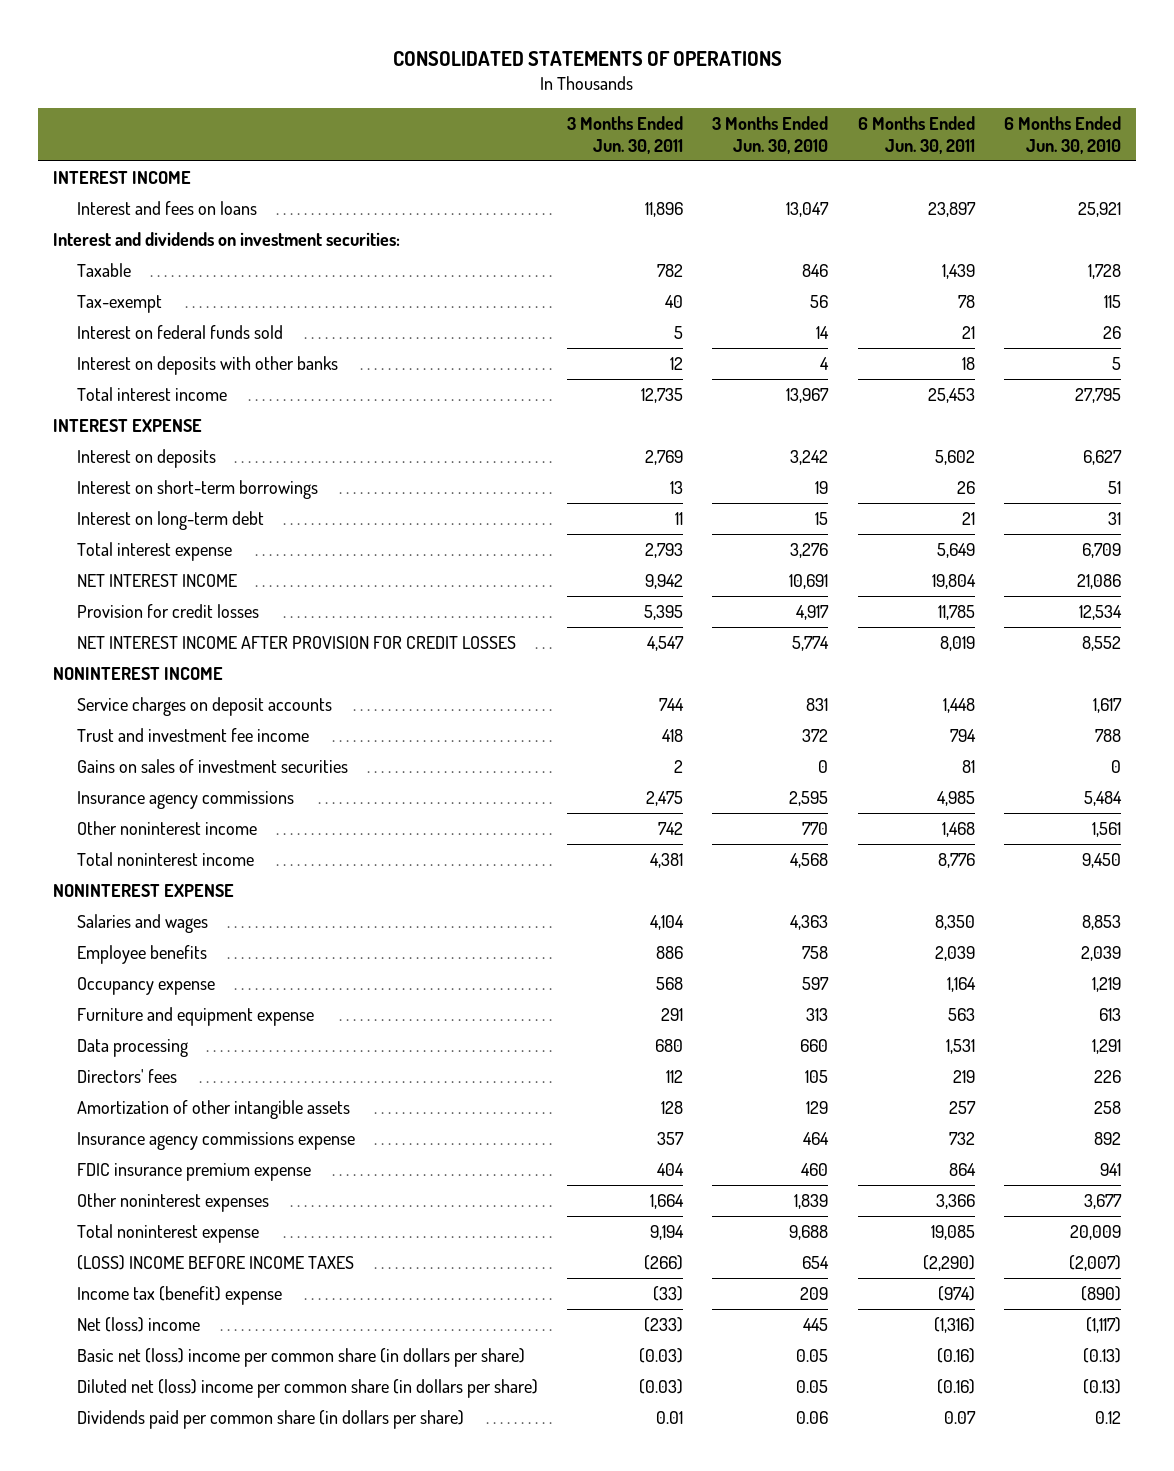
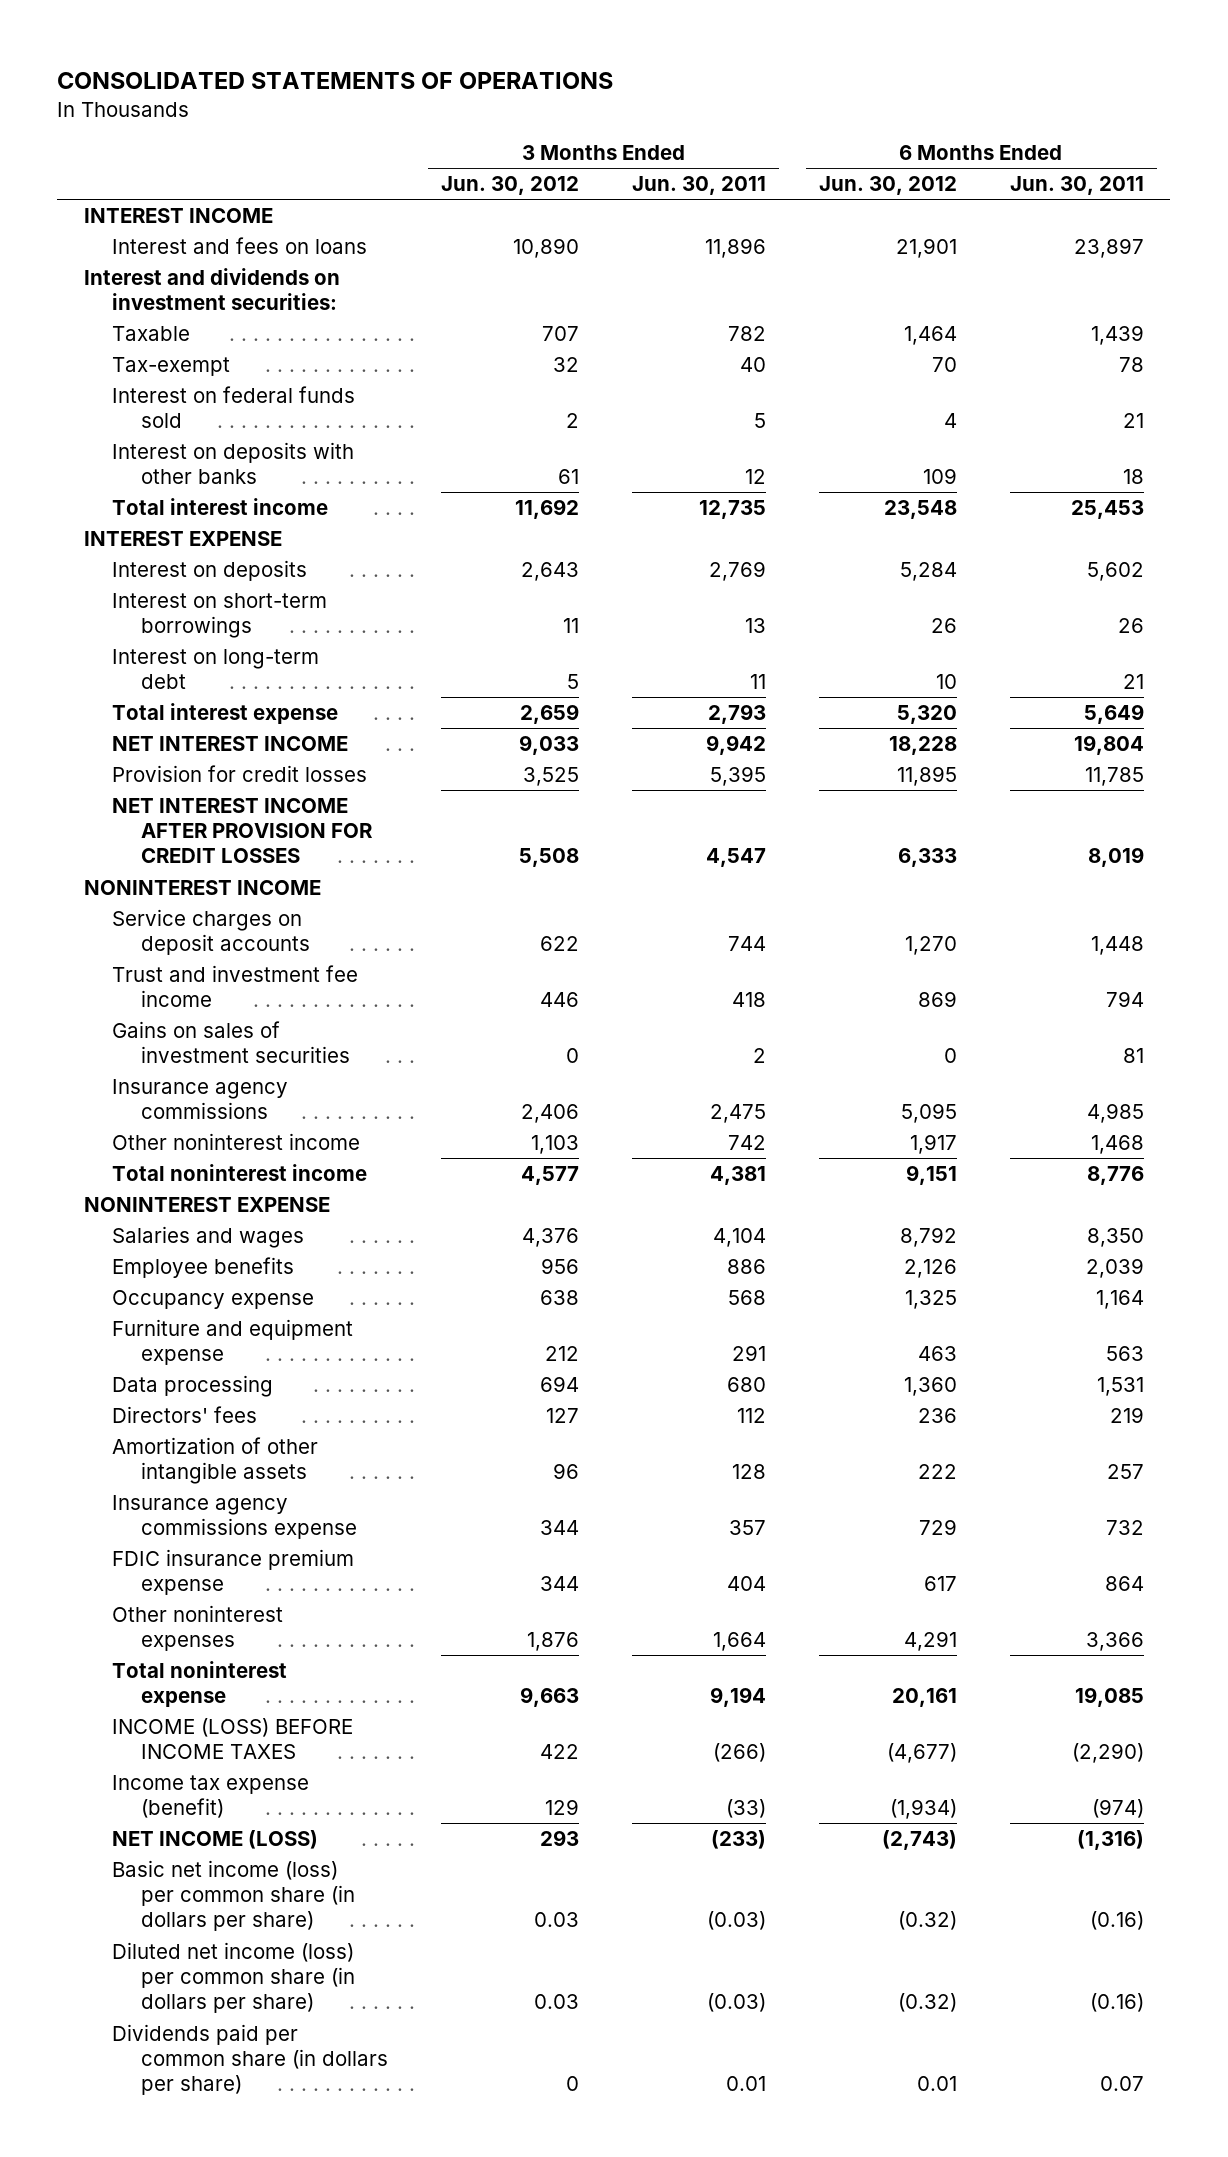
- | 3 Months Ended Jun. 30, 2011 | 3 Months Ended Jun. 30, 2010 | 6 Months Ended Jun. 30, 2011 | 6 Months Ended Jun. 30, 2010
+ | 3 Months Ended Jun. 30, 2012 | 3 Months Ended Jun. 30, 2011 | 6 Months Ended Jun. 30, 2012 | 6 Months Ended Jun. 30, 2011
- (LOSS) INCOME BEFORE INCOME TAXES | (266) | 654 | (2,290) | (2,007)
- Income tax (benefit) expense | (33) | 209 | (974) | (890)
- Net (loss) income | (233) | 445 | (1,316) | (1,117)
- Basic net (loss) income per common share (in dollars per share) | (0.03) | 0.05 | (0.16) | (0.13)
- Diluted net (loss) income per common share (in dollars per share) | (0.03) | 0.05 | (0.16) | (0.13)
+ INCOME (LOSS) BEFORE INCOME TAXES | 422 | (266) | (4,677) | (2,290)
+ Income tax expense (benefit) | 129 | (33) | (1,934) | (974)
+ NET INCOME (LOSS) | 293 | (233) | (2,743) | (1,316)
+ Basic net income (loss) per common share (in dollars per share) | 0.03 | (0.03) | (0.32) | (0.16)
+ Diluted net income (loss) per common share (in dollars per share) | 0.03 | (0.03) | (0.32) | (0.16)

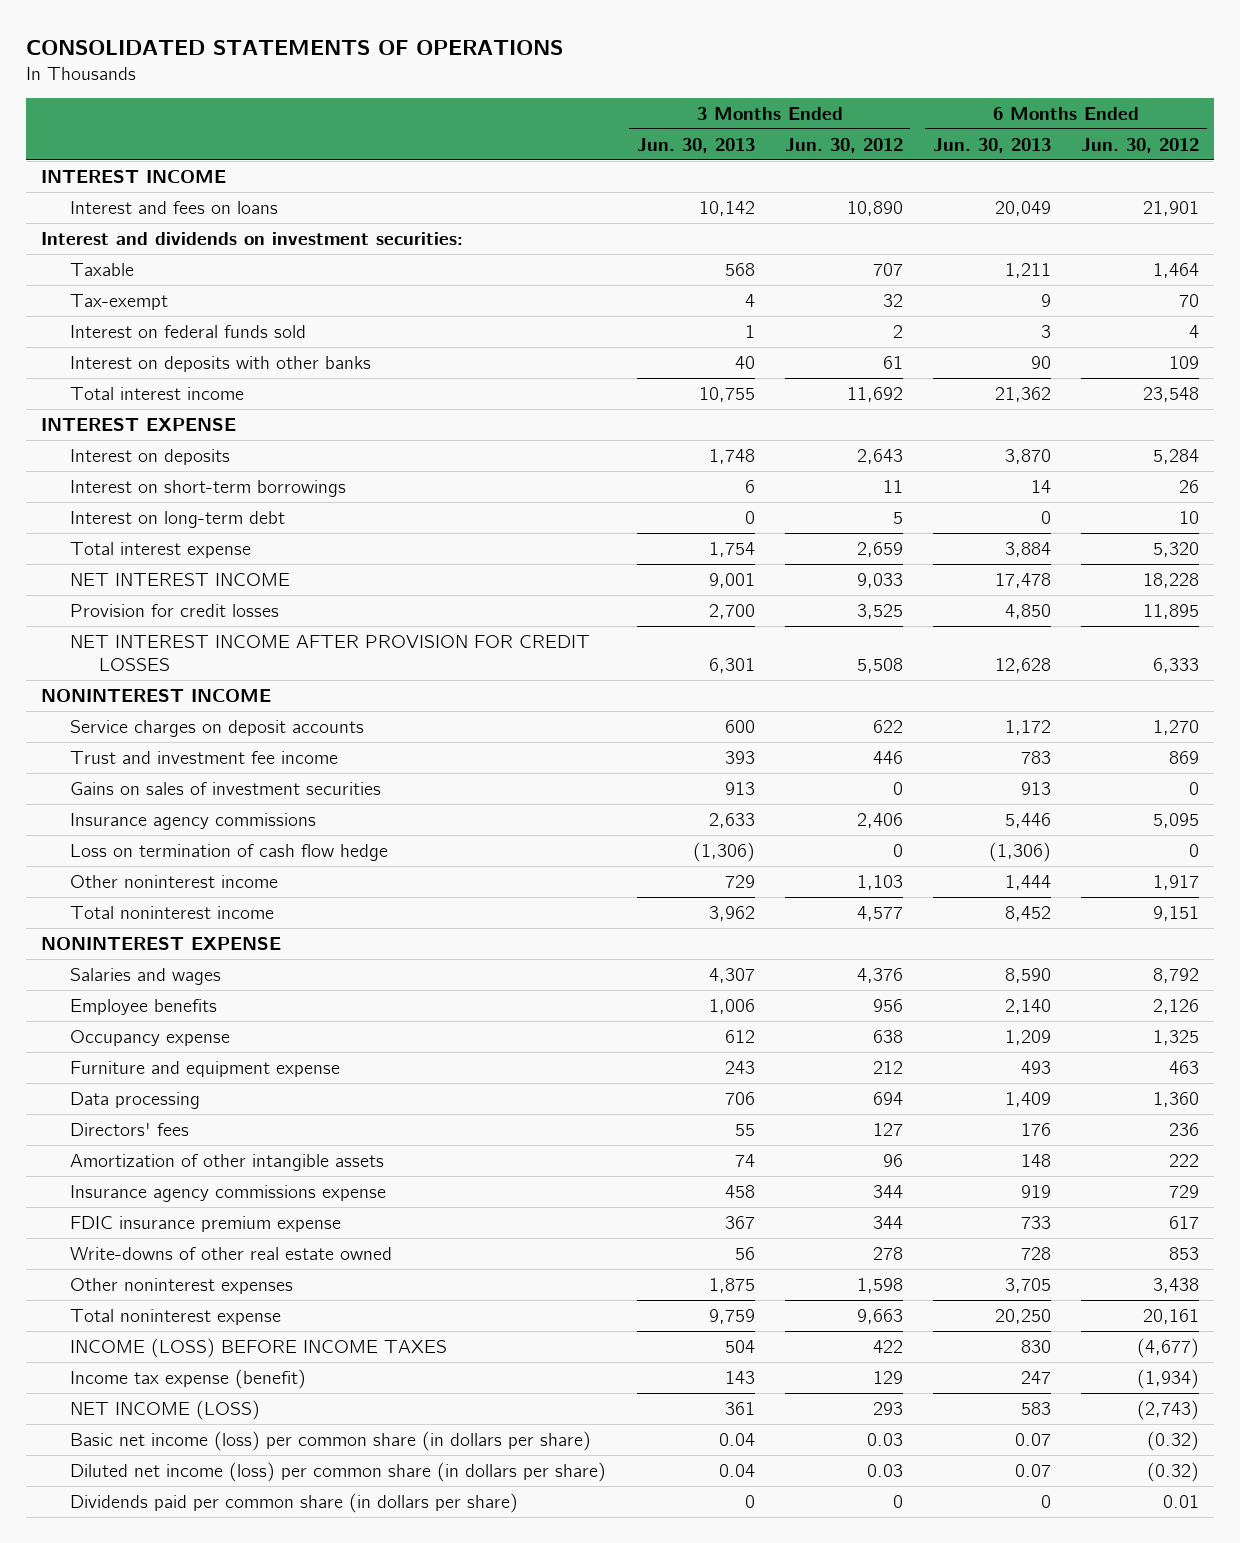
- | 3 Months Ended Jun. 30, 2012 | 3 Months Ended Jun. 30, 2011 | 6 Months Ended Jun. 30, 2012 | 6 Months Ended Jun. 30, 2011
+ | 3 Months Ended Jun. 30, 2013 | 3 Months Ended Jun. 30, 2012 | 6 Months Ended Jun. 30, 2013 | 6 Months Ended Jun. 30, 2012
+ Loss on termination of cash flow hedge | (1,306) | 0 | (1,306) | 0
- Other noninterest expenses | 1,876 | 1,664 | 4,291 | 3,366
+ Write-downs of other real estate owned | 56 | 278 | 728 | 853
+ Other noninterest expenses | 1,875 | 1,598 | 3,705 | 3,438

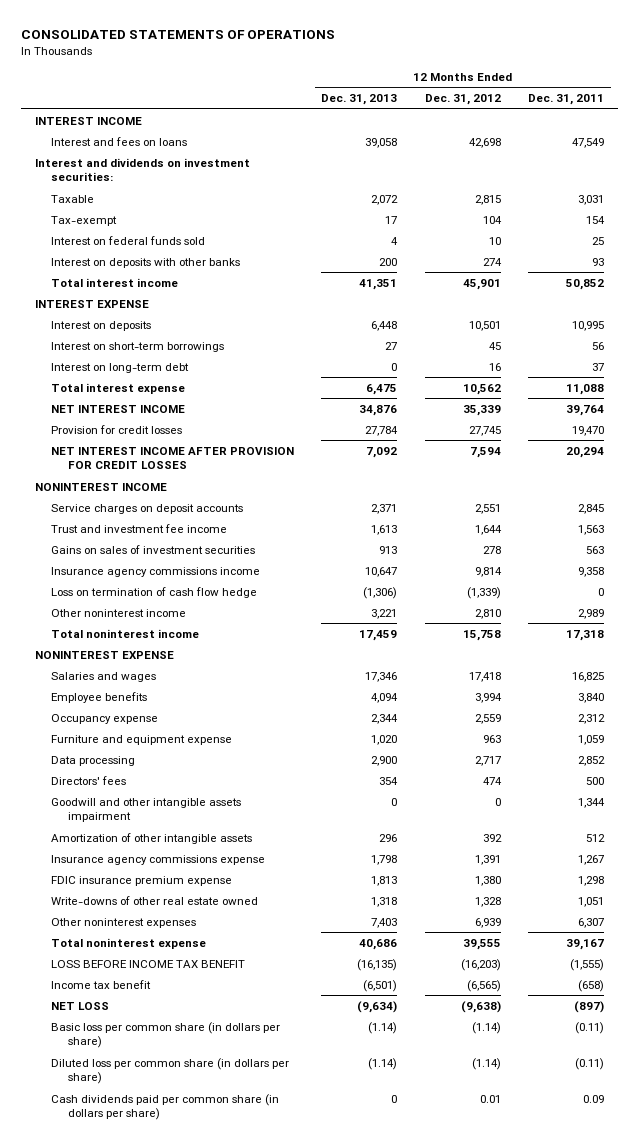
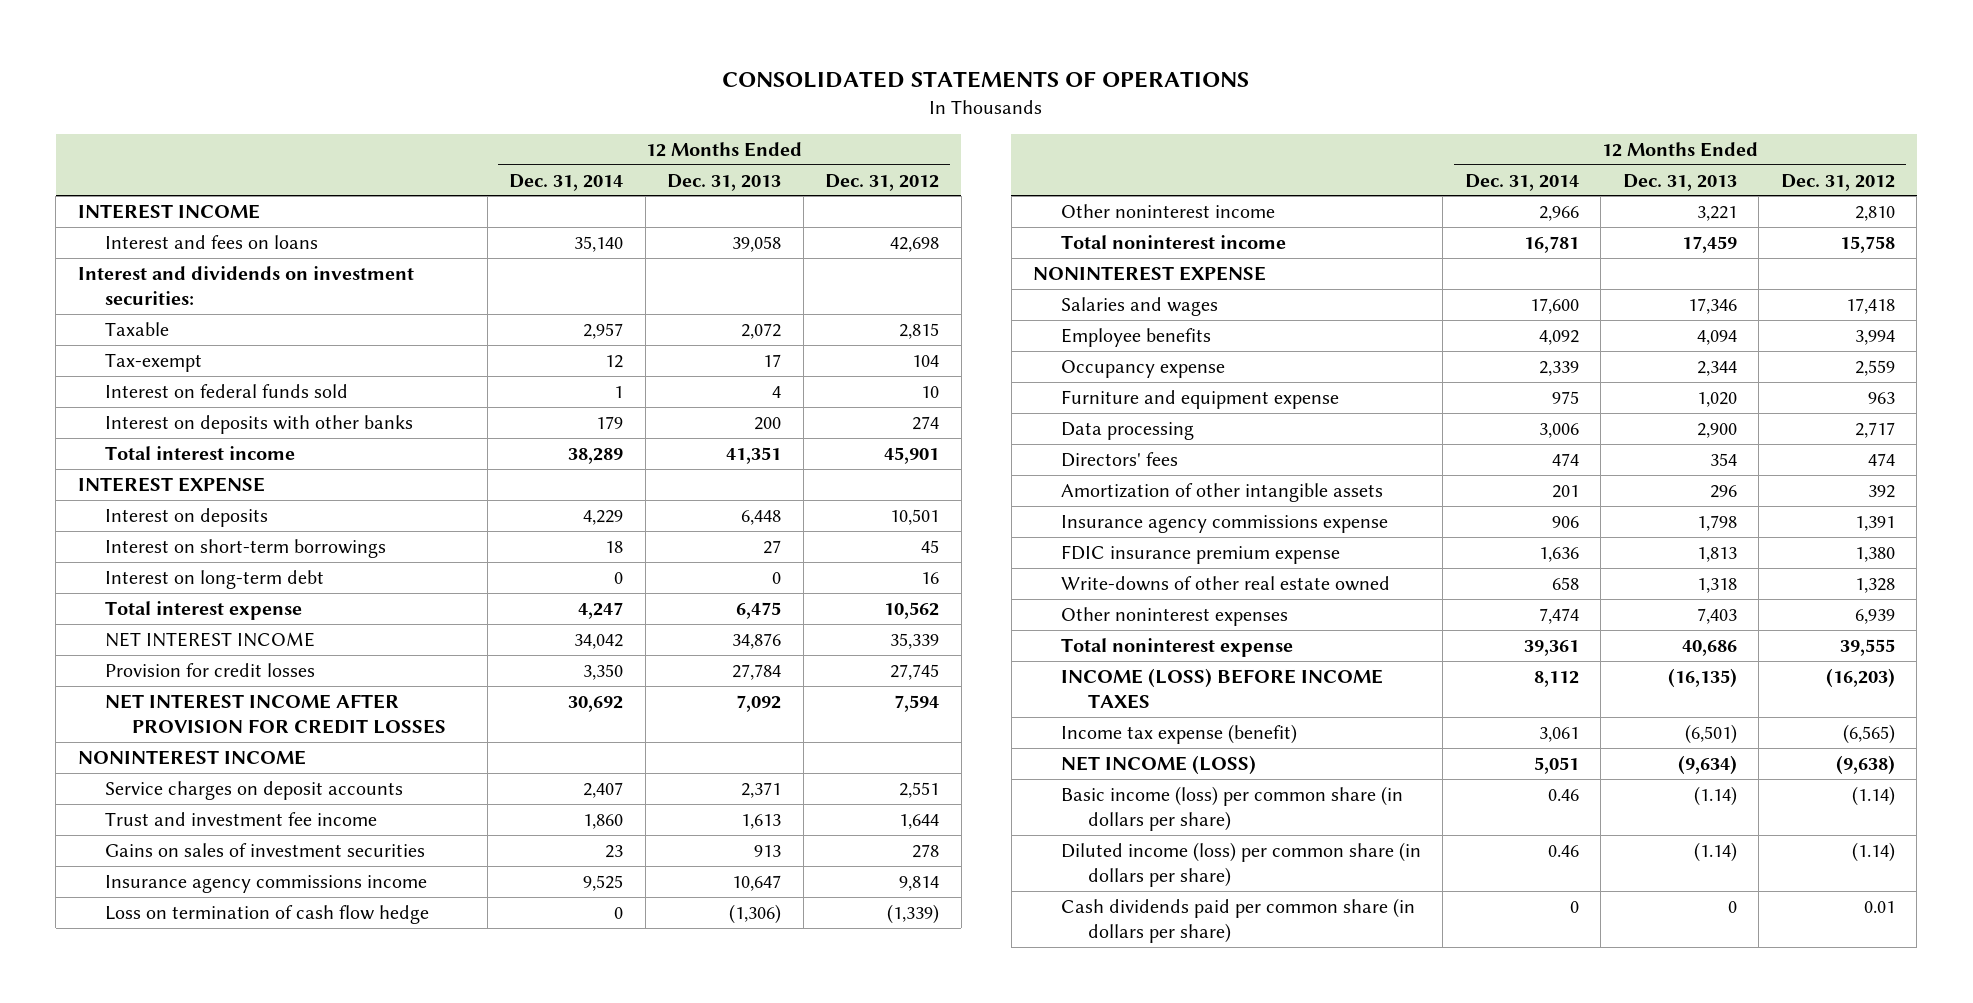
- | 12 Months Ended Dec. 31, 2013 | 12 Months Ended Dec. 31, 2012 | 12 Months Ended Dec. 31, 2011
+ | 12 Months Ended Dec. 31, 2014 | 12 Months Ended Dec. 31, 2013 | 12 Months Ended Dec. 31, 2012
- Goodwill and other intangible assets impairment | 0 | 0 | 1,344
- LOSS BEFORE INCOME TAX BENEFIT | (16,135) | (16,203) | (1,555)
- Income tax benefit | (6,501) | (6,565) | (658)
- NET LOSS | (9,634) | (9,638) | (897)
- Basic loss per common share (in dollars per share) | (1.14) | (1.14) | (0.11)
- Diluted loss per common share (in dollars per share) | (1.14) | (1.14) | (0.11)
+ INCOME (LOSS) BEFORE INCOME TAXES | 8,112 | (16,135) | (16,203)
+ Income tax expense (benefit) | 3,061 | (6,501) | (6,565)
+ NET INCOME (LOSS) | 5,051 | (9,634) | (9,638)
+ Basic income (loss) per common share (in dollars per share) | 0.46 | (1.14) | (1.14)
+ Diluted income (loss) per common share (in dollars per share) | 0.46 | (1.14) | (1.14)

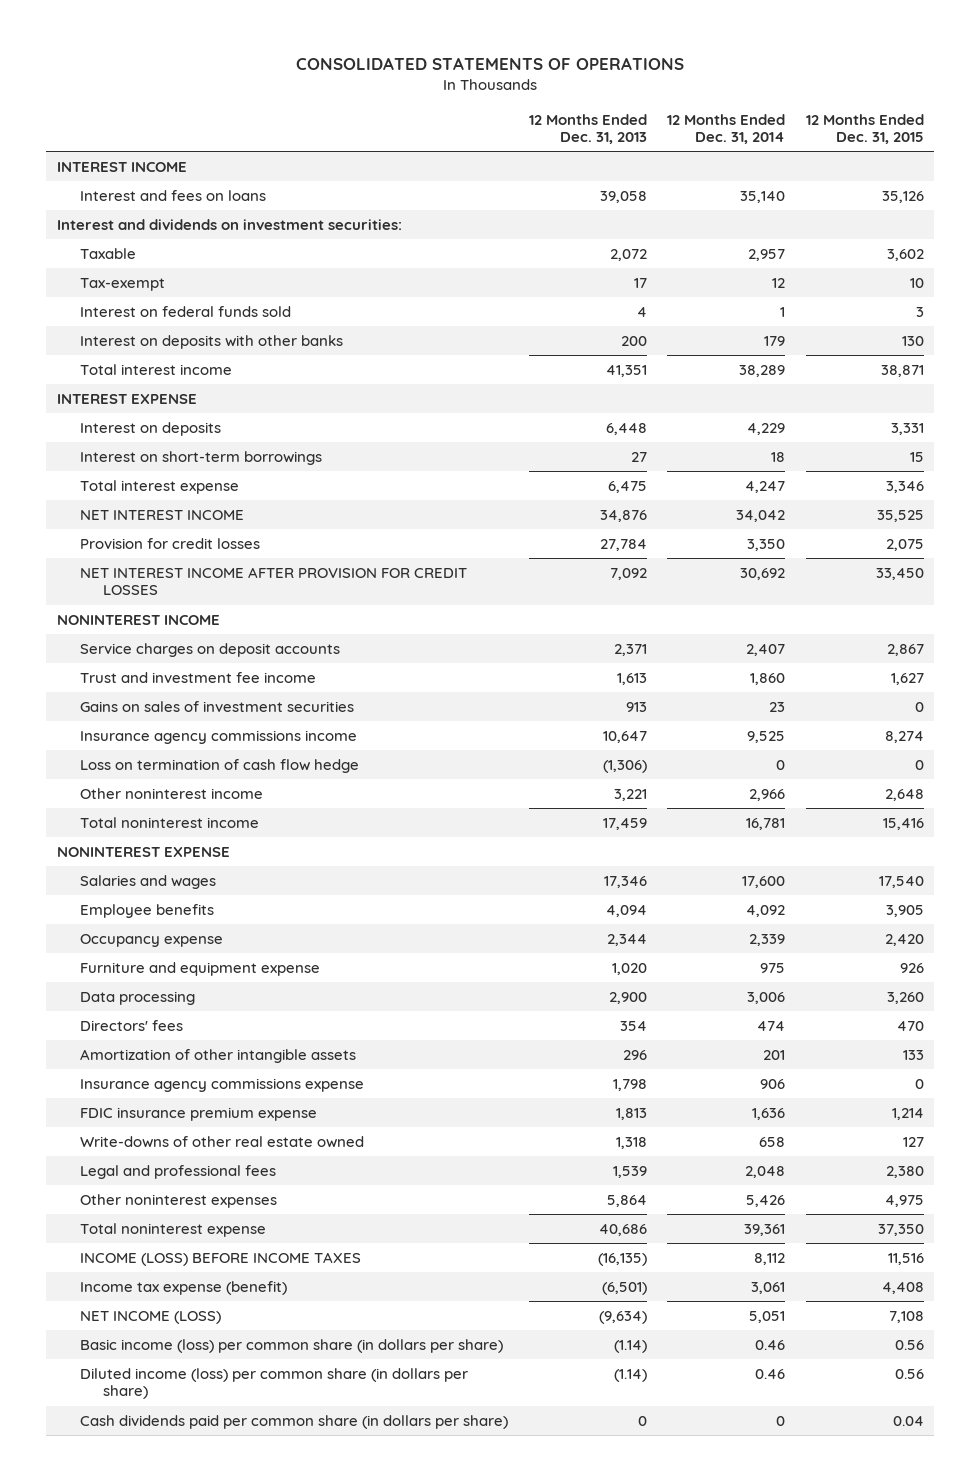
- | 12 Months Ended Dec. 31, 2014 | 12 Months Ended Dec. 31, 2013 | 12 Months Ended Dec. 31, 2012
+ | 12 Months Ended Dec. 31, 2013 | 12 Months Ended Dec. 31, 2014 | 12 Months Ended Dec. 31, 2015
- Interest on long-term debt | 0 | 0 | 16
- Other noninterest expenses | 7,474 | 7,403 | 6,939
+ Legal and professional fees | 1,539 | 2,048 | 2,380
+ Other noninterest expenses | 5,864 | 5,426 | 4,975

